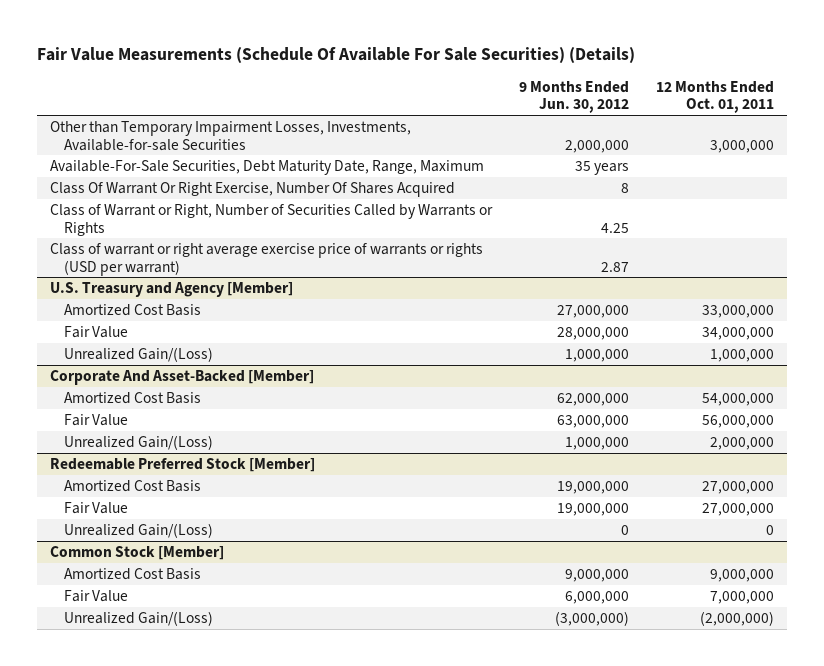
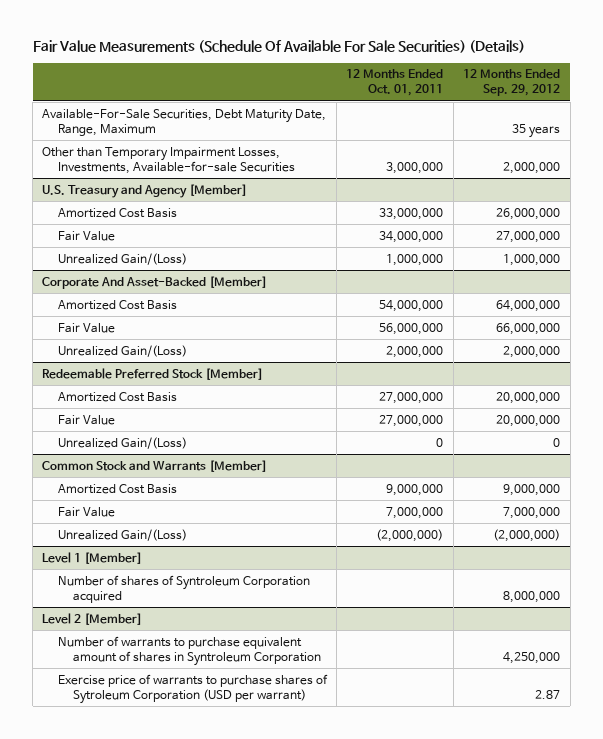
- | 9 Months Ended Jun. 30, 2012 | 12 Months Ended Oct. 01, 2011
+ | 12 Months Ended Oct. 01, 2011 | 12 Months Ended Sep. 29, 2012
- Class Of Warrant Or Right Exercise, Number Of Shares Acquired | 8 |
- Class of Warrant or Right, Number of Securities Called by Warrants or Rights | 4.25 |
- Class of warrant or right average exercise price of warrants or rights (USD per warrant) | 2.87 |
moved down: Other than Temporary Impairment Losses, Investments, Available-for-sale Securities | 3,000,000 | 2,000,000
- Common Stock [Member]
+ Common Stock and Warrants [Member]
+ Level 1 [Member]
+ Number of shares of Syntroleum Corporation acquired | | 8,000,000
+ Level 2 [Member]
+ Number of warrants to purchase equivalent amount of shares in Syntroleum Corporation | | 4,250,000
+ Exercise price of warrants to purchase shares of Sytroleum Corporation (USD per warrant) | | 2.87

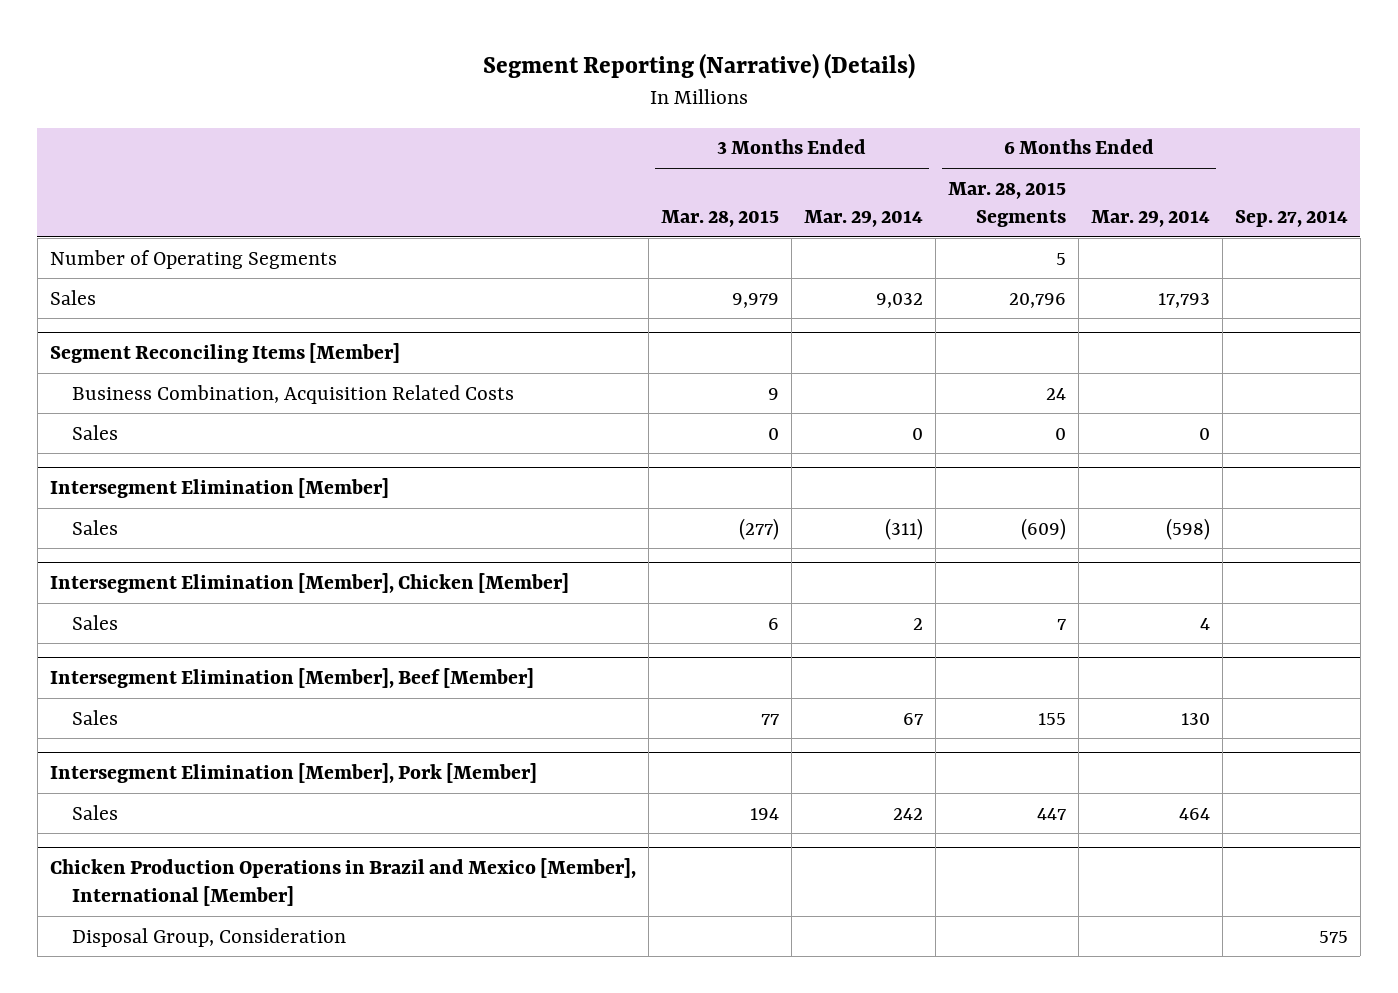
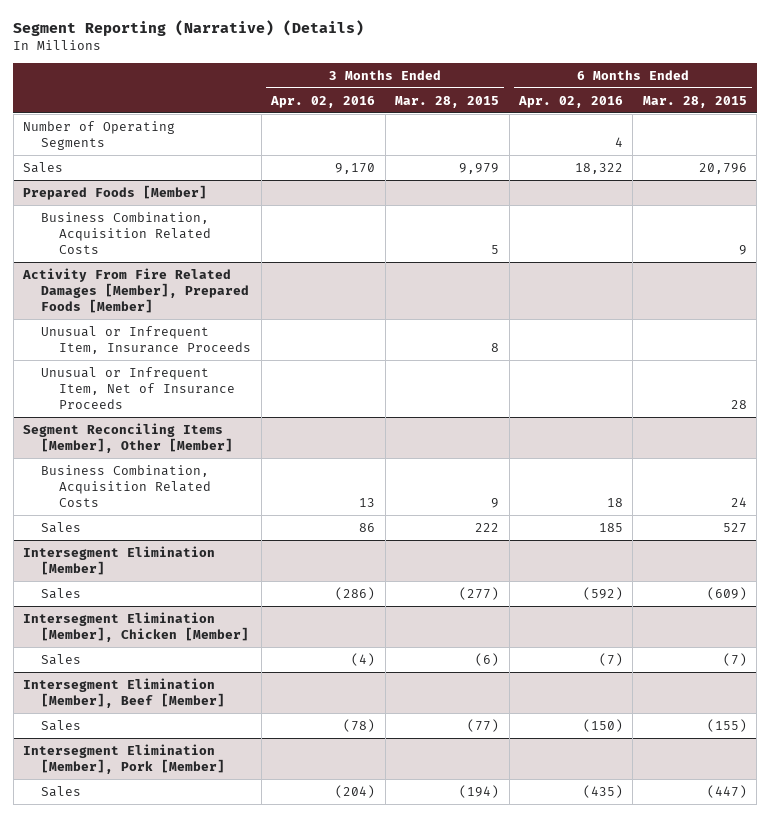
- | 3 Months Ended Mar. 28, 2015 | 3 Months Ended Mar. 29, 2014 | 6 Months Ended Mar. 28, 2015 Segments | 6 Months Ended Mar. 29, 2014 | Sep. 27, 2014
+ | 3 Months Ended Apr. 02, 2016 | 3 Months Ended Mar. 28, 2015 | 6 Months Ended Apr. 02, 2016 | 6 Months Ended Mar. 28, 2015
- Segment Reconciling Items [Member]
+ Prepared Foods [Member]
+ Business Combination, Acquisition Related Costs | | 5 | | 9
+ Activity From Fire Related Damages [Member], Prepared Foods [Member]
+ Unusual or Infrequent Item, Insurance Proceeds | | 8 | |
+ Unusual or Infrequent Item, Net of Insurance Proceeds | | | | 28
+ Segment Reconciling Items [Member], Other [Member]
- Sales | 0 | 0 | 0 | 0 |
+ Sales | 86 | 222 | 185 | 527
@ Intersegment Elimination [Member], Chicken [Member]
- Sales | 6 | 2 | 7 | 4 |
+ Sales | (4) | (6) | (7) | (7)
@ Intersegment Elimination [Member], Beef [Member]
- Sales | 77 | 67 | 155 | 130 |
+ Sales | (78) | (77) | (150) | (155)
@ Intersegment Elimination [Member], Pork [Member]
- Sales | 194 | 242 | 447 | 464 |
- Chicken Production Operations in Brazil and Mexico [Member], International [Member]
- Disposal Group, Consideration | | | | | 575
@ Intersegment Elimination [Member], Pork [Member]
+ Sales | (204) | (194) | (435) | (447)

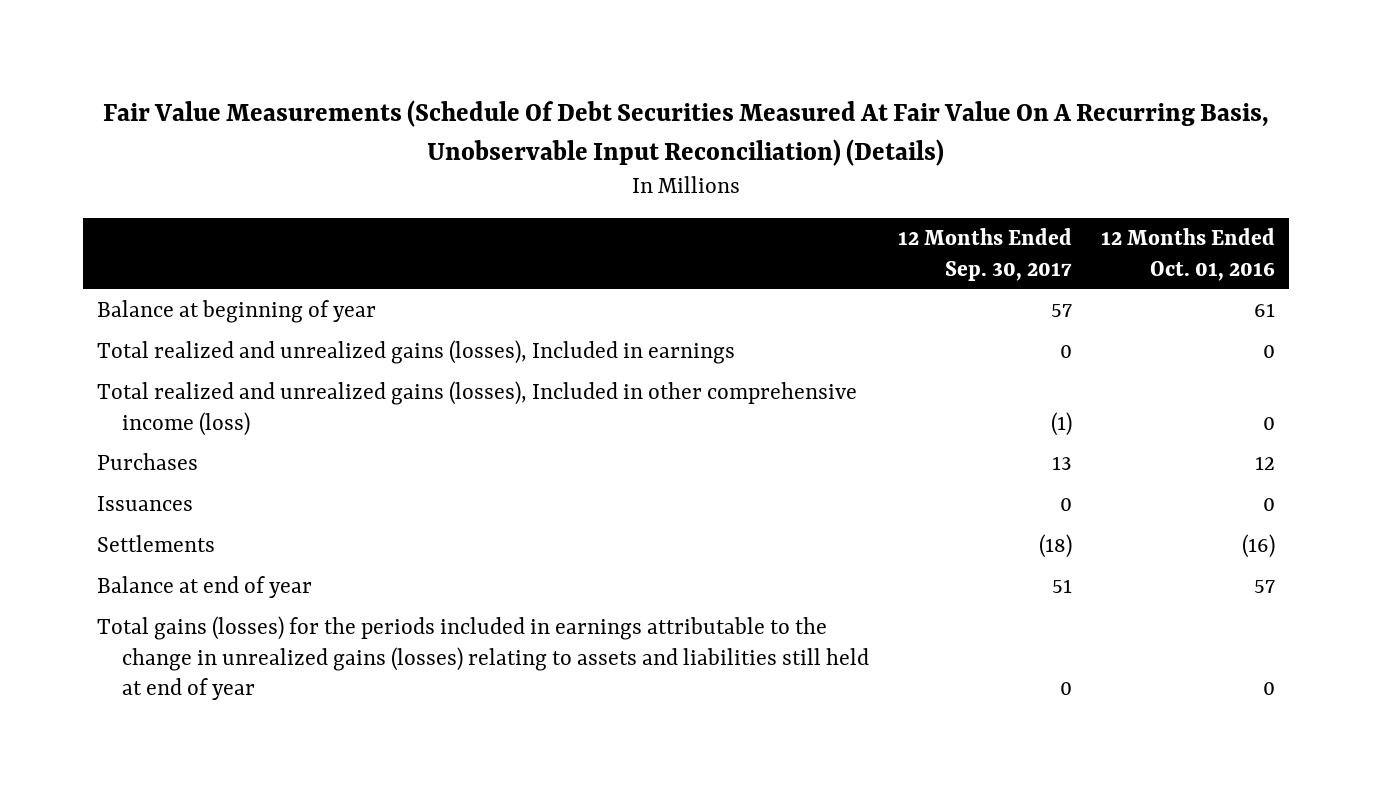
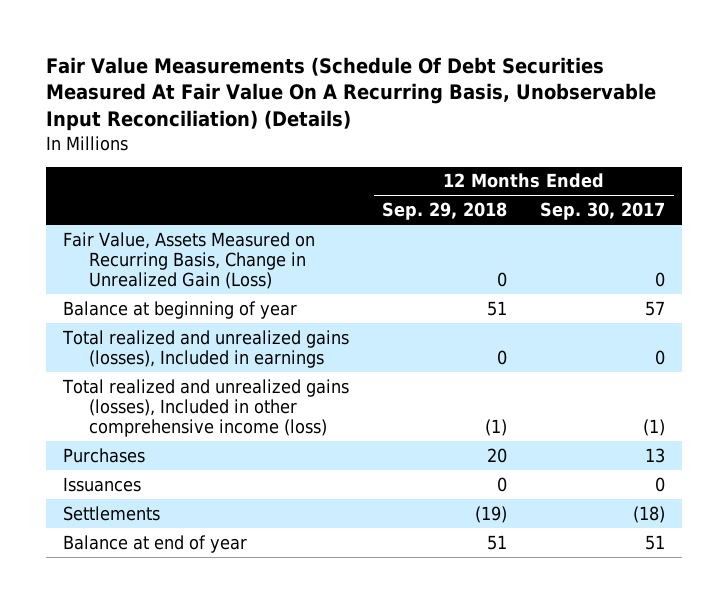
- | 12 Months Ended Sep. 30, 2017 | 12 Months Ended Oct. 01, 2016
+ | 12 Months Ended Sep. 29, 2018 | 12 Months Ended Sep. 30, 2017
+ Fair Value, Assets Measured on Recurring Basis, Change in Unrealized Gain (Loss) | 0 | 0
- Total gains (losses) for the periods included in earnings attributable to the change in unrealized gains (losses) relating to assets and liabilities still held at end of year | 0 | 0

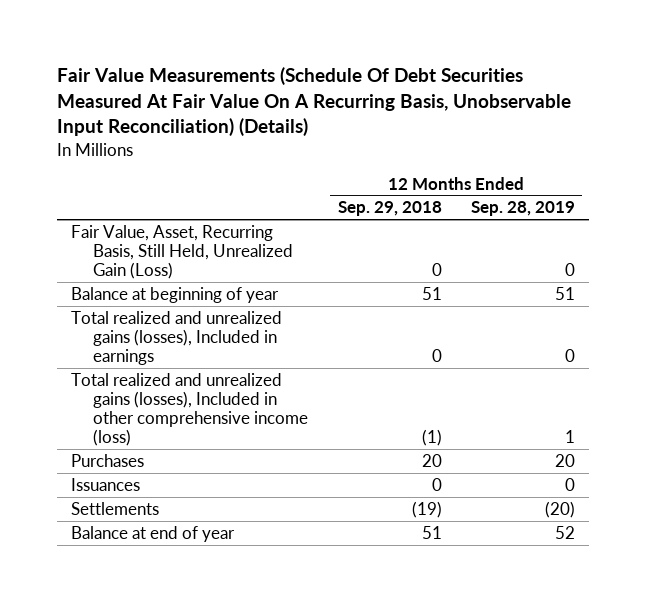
- | 12 Months Ended Sep. 29, 2018 | 12 Months Ended Sep. 30, 2017
+ | 12 Months Ended Sep. 29, 2018 | 12 Months Ended Sep. 28, 2019
- Fair Value, Assets Measured on Recurring Basis, Change in Unrealized Gain (Loss) | 0 | 0
+ Fair Value, Asset, Recurring Basis, Still Held, Unrealized Gain (Loss) | 0 | 0

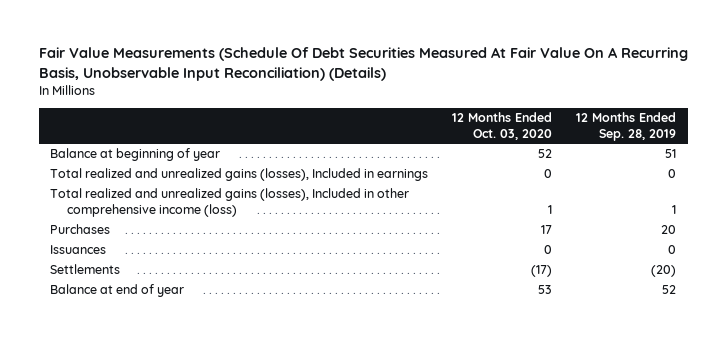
- | 12 Months Ended Sep. 29, 2018 | 12 Months Ended Sep. 28, 2019
+ | 12 Months Ended Oct. 03, 2020 | 12 Months Ended Sep. 28, 2019
- Fair Value, Asset, Recurring Basis, Still Held, Unrealized Gain (Loss) | 0 | 0

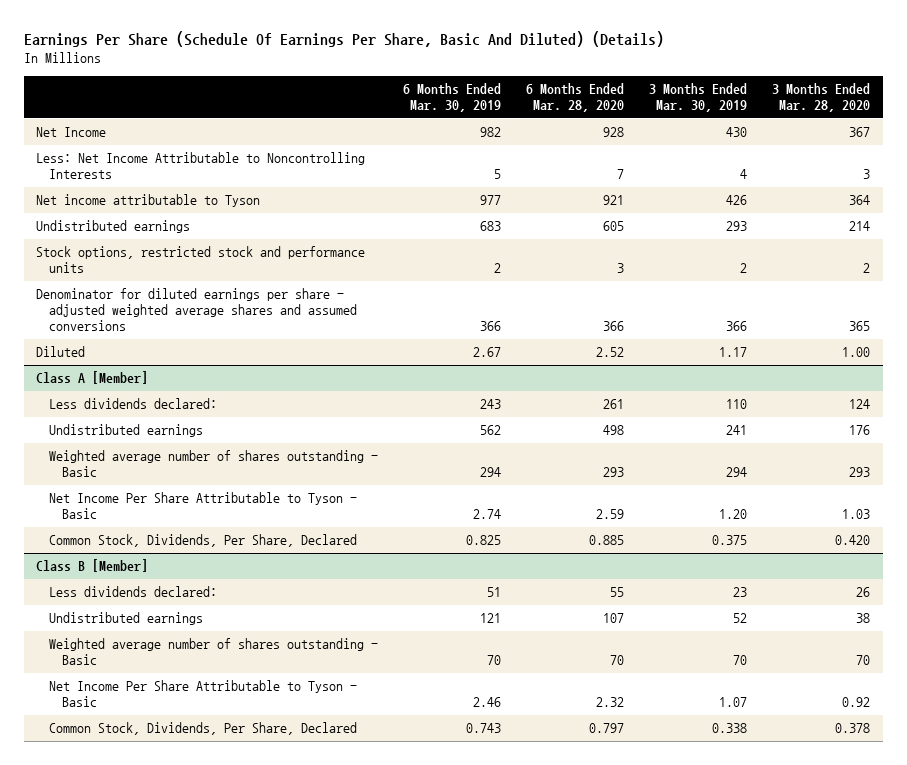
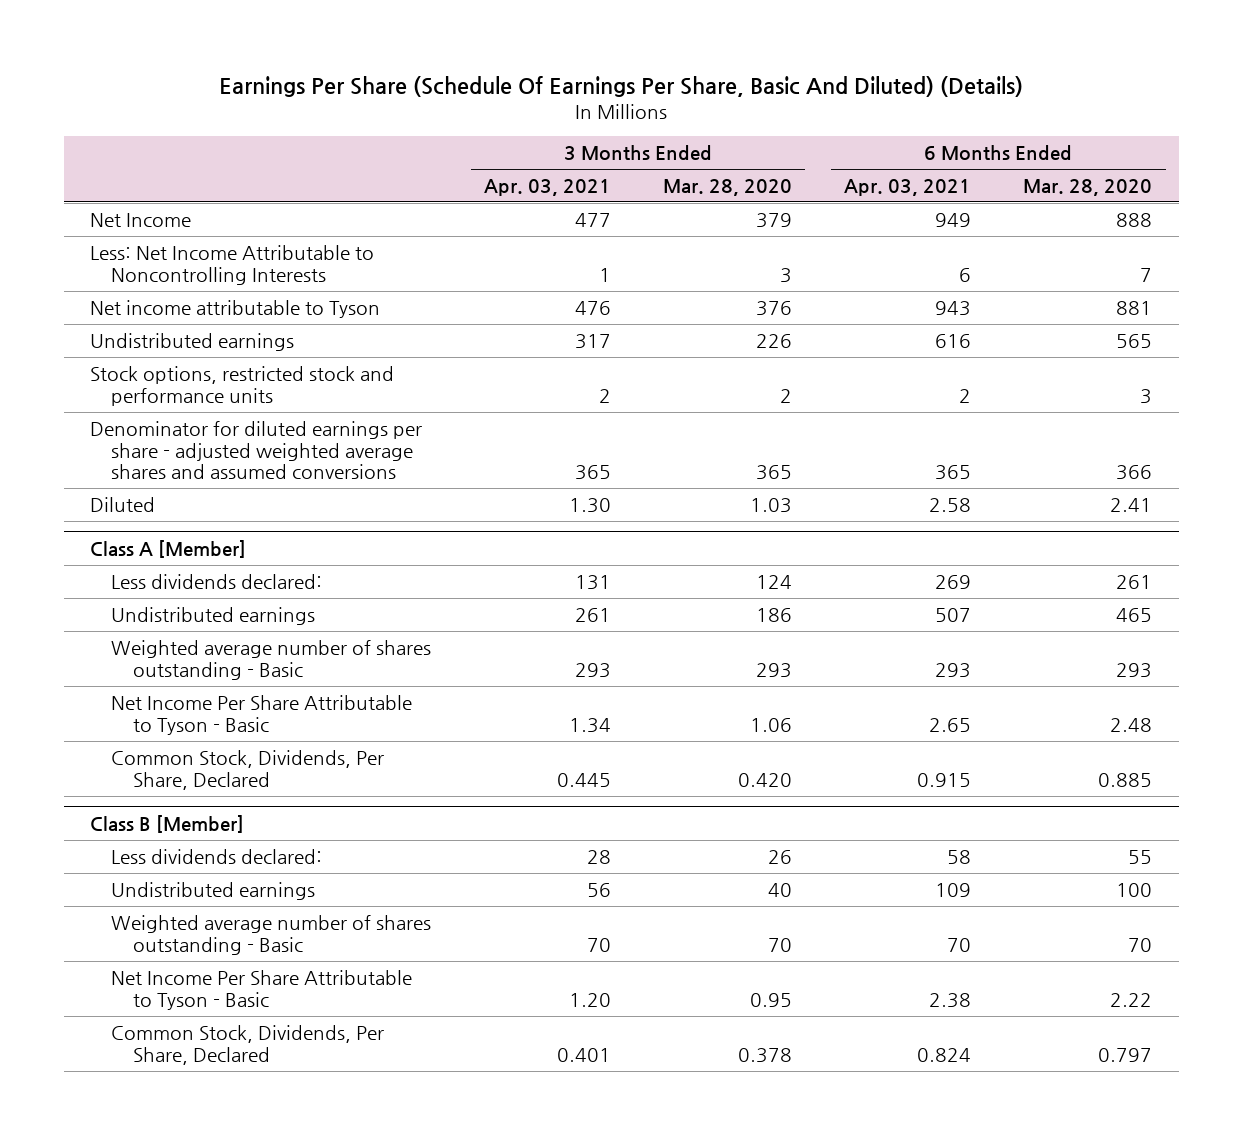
- | 6 Months Ended Mar. 30, 2019 | 6 Months Ended Mar. 28, 2020 | 3 Months Ended Mar. 30, 2019 | 3 Months Ended Mar. 28, 2020
+ | 3 Months Ended Apr. 03, 2021 | 3 Months Ended Mar. 28, 2020 | 6 Months Ended Apr. 03, 2021 | 6 Months Ended Mar. 28, 2020
- Net Income | 982 | 928 | 430 | 367
+ Net Income | 477 | 379 | 949 | 888
- Net income attributable to Tyson | 977 | 921 | 426 | 364
- Undistributed earnings | 683 | 605 | 293 | 214
+ Net income attributable to Tyson | 476 | 376 | 943 | 881
+ Undistributed earnings | 317 | 226 | 616 | 565
- Diluted | 2.67 | 2.52 | 1.17 | 1.00
+ Diluted | 1.30 | 1.03 | 2.58 | 2.41
@ Class A [Member]
- Undistributed earnings | 562 | 498 | 241 | 176
+ Undistributed earnings | 261 | 186 | 507 | 465
- Net Income Per Share Attributable to Tyson - Basic | 2.74 | 2.59 | 1.20 | 1.03
+ Net Income Per Share Attributable to Tyson - Basic | 1.34 | 1.06 | 2.65 | 2.48
@ Class B [Member]
- Undistributed earnings | 121 | 107 | 52 | 38
+ Undistributed earnings | 56 | 40 | 109 | 100
- Net Income Per Share Attributable to Tyson - Basic | 2.46 | 2.32 | 1.07 | 0.92
+ Net Income Per Share Attributable to Tyson - Basic | 1.20 | 0.95 | 2.38 | 2.22

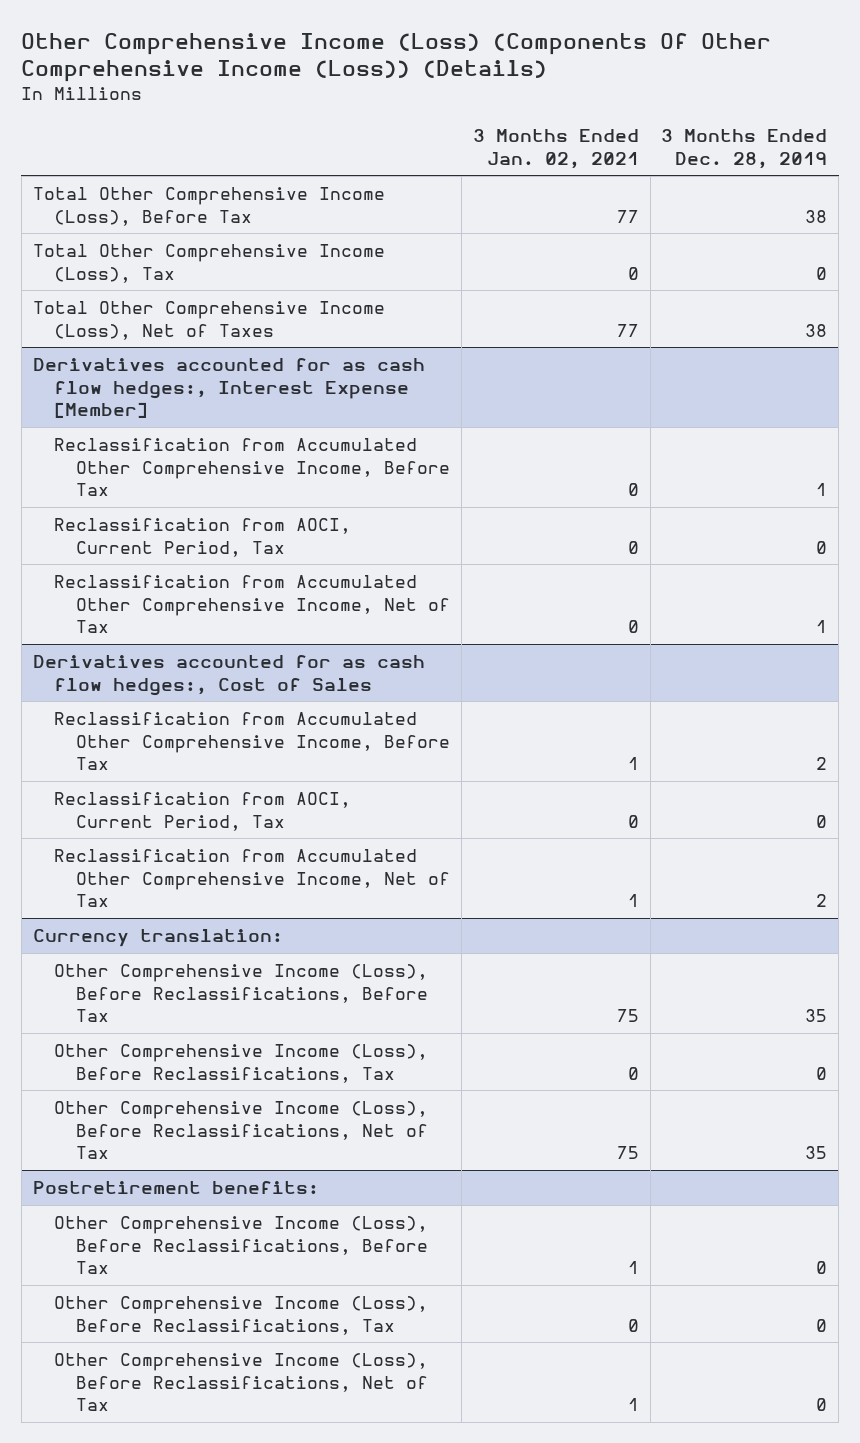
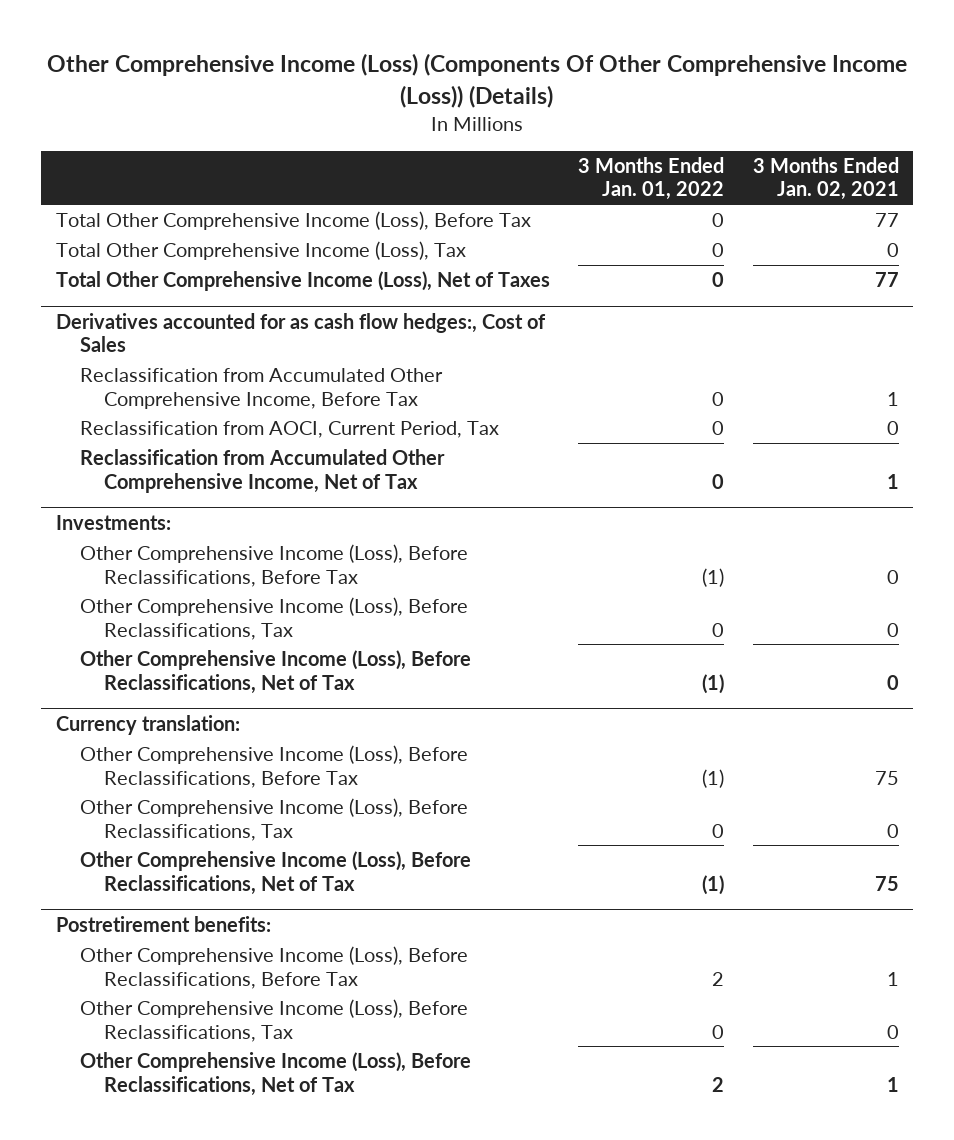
- | 3 Months Ended Jan. 02, 2021 | 3 Months Ended Dec. 28, 2019
+ | 3 Months Ended Jan. 01, 2022 | 3 Months Ended Jan. 02, 2021
- Derivatives accounted for as cash flow hedges:, Interest Expense [Member]
- Reclassification from Accumulated Other Comprehensive Income, Before Tax | 0 | 1
- Reclassification from AOCI, Current Period, Tax | 0 | 0
- Reclassification from Accumulated Other Comprehensive Income, Net of Tax | 0 | 1
+ Investments:
+ Other Comprehensive Income (Loss), Before Reclassifications, Before Tax | (1) | 0
+ Other Comprehensive Income (Loss), Before Reclassifications, Tax | 0 | 0
+ Other Comprehensive Income (Loss), Before Reclassifications, Net of Tax | (1) | 0

